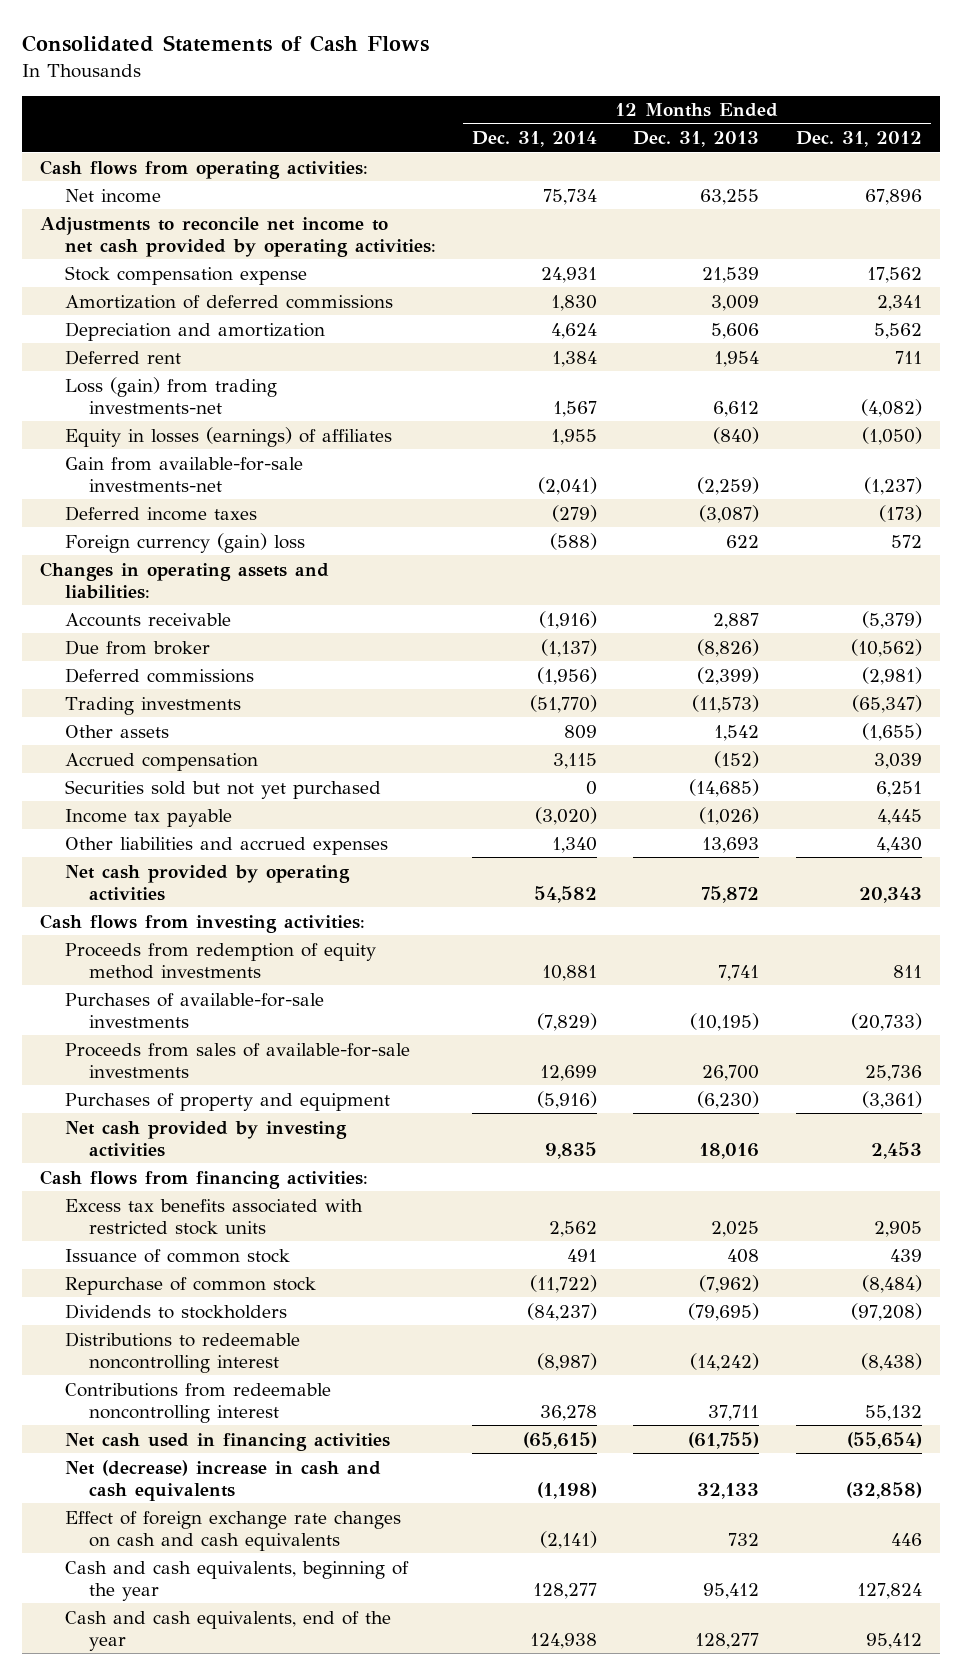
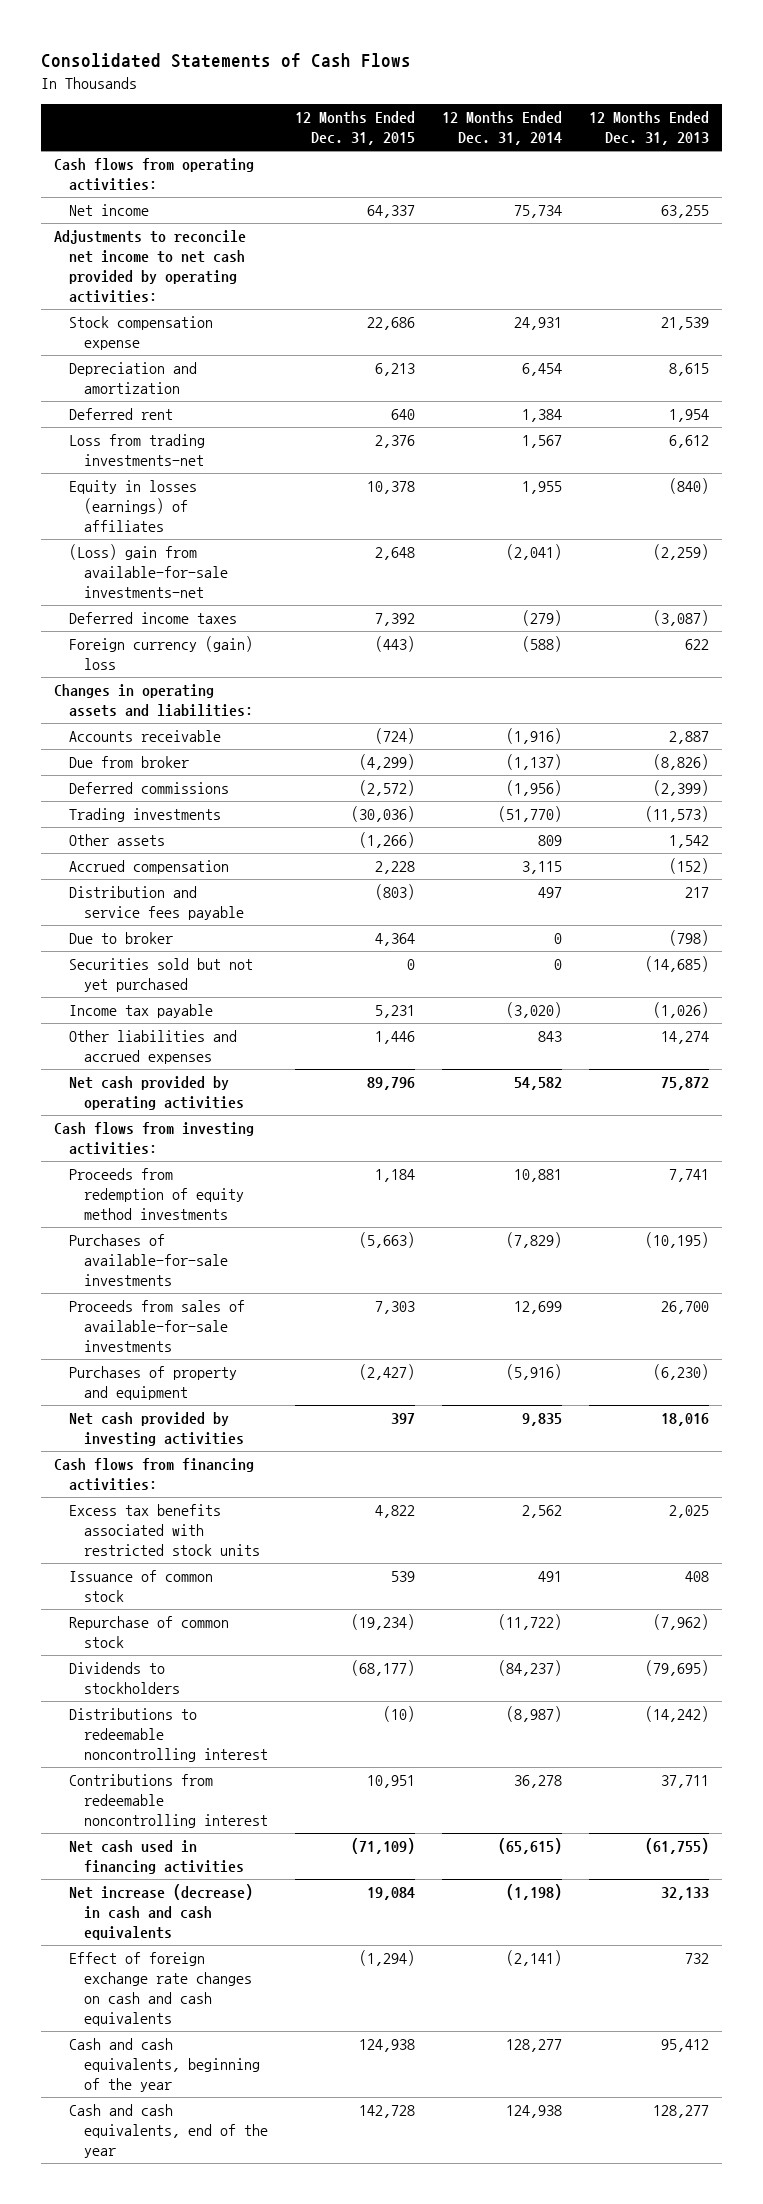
- | 12 Months Ended Dec. 31, 2014 | 12 Months Ended Dec. 31, 2013 | 12 Months Ended Dec. 31, 2012
+ | 12 Months Ended Dec. 31, 2015 | 12 Months Ended Dec. 31, 2014 | 12 Months Ended Dec. 31, 2013
- Amortization of deferred commissions | 1,830 | 3,009 | 2,341
- Depreciation and amortization | 4,624 | 5,606 | 5,562
+ Depreciation and amortization | 6,213 | 6,454 | 8,615
- Loss (gain) from trading investments-net | 1,567 | 6,612 | (4,082)
+ Loss from trading investments-net | 2,376 | 1,567 | 6,612
- Gain from available-for-sale investments-net | (2,041) | (2,259) | (1,237)
+ (Loss) gain from available-for-sale investments-net | 2,648 | (2,041) | (2,259)
+ Distribution and service fees payable | (803) | 497 | 217
+ Due to broker | 4,364 | 0 | (798)
- Other liabilities and accrued expenses | 1,340 | 13,693 | 4,430
+ Other liabilities and accrued expenses | 1,446 | 843 | 14,274
- Net (decrease) increase in cash and cash equivalents | (1,198) | 32,133 | (32,858)
+ Net increase (decrease) in cash and cash equivalents | 19,084 | (1,198) | 32,133

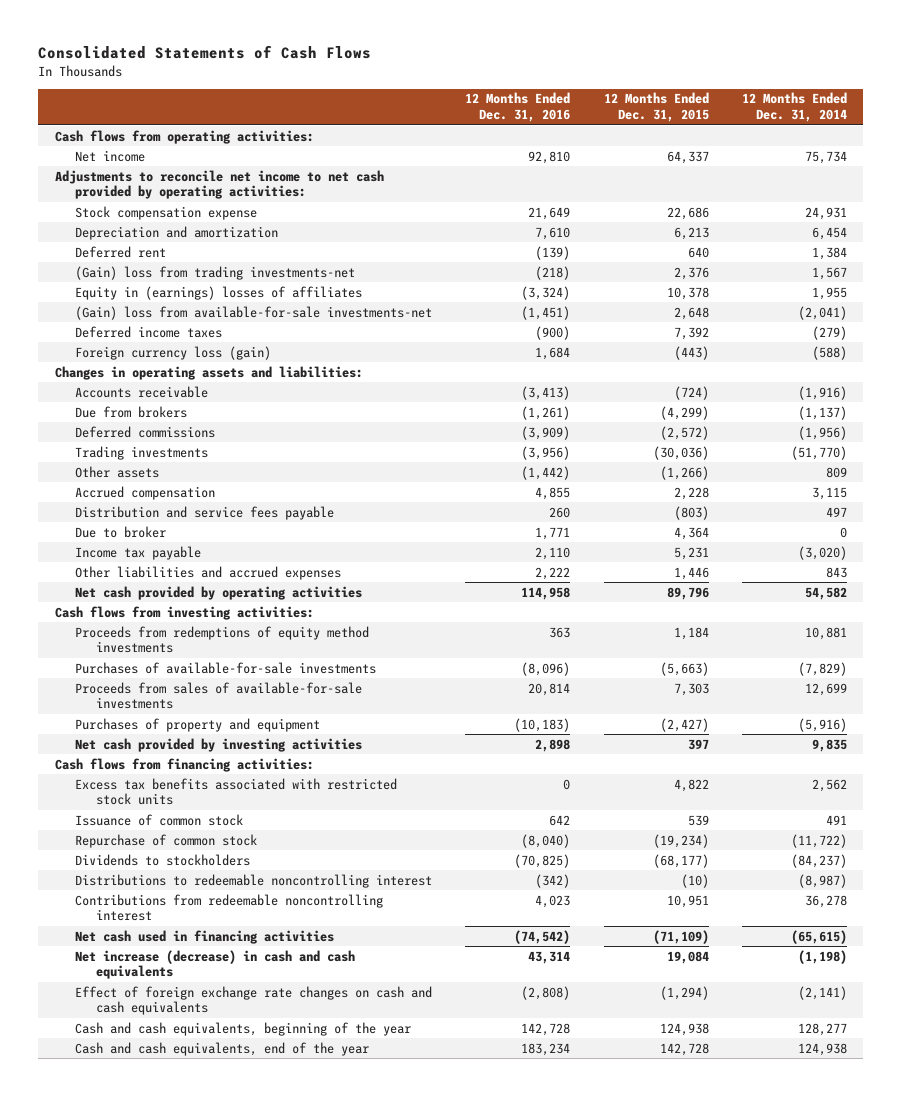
- | 12 Months Ended Dec. 31, 2015 | 12 Months Ended Dec. 31, 2014 | 12 Months Ended Dec. 31, 2013
+ | 12 Months Ended Dec. 31, 2016 | 12 Months Ended Dec. 31, 2015 | 12 Months Ended Dec. 31, 2014
- Loss from trading investments-net | 2,376 | 1,567 | 6,612
- Equity in losses (earnings) of affiliates | 10,378 | 1,955 | (840)
- (Loss) gain from available-for-sale investments-net | 2,648 | (2,041) | (2,259)
+ (Gain) loss from trading investments-net | (218) | 2,376 | 1,567
+ Equity in (earnings) losses of affiliates | (3,324) | 10,378 | 1,955
+ (Gain) loss from available-for-sale investments-net | (1,451) | 2,648 | (2,041)
- Foreign currency (gain) loss | (443) | (588) | 622
+ Foreign currency loss (gain) | 1,684 | (443) | (588)
- Due from broker | (4,299) | (1,137) | (8,826)
+ Due from brokers | (1,261) | (4,299) | (1,137)
- Securities sold but not yet purchased | 0 | 0 | (14,685)
- Proceeds from redemption of equity method investments | 1,184 | 10,881 | 7,741
+ Proceeds from redemptions of equity method investments | 363 | 1,184 | 10,881

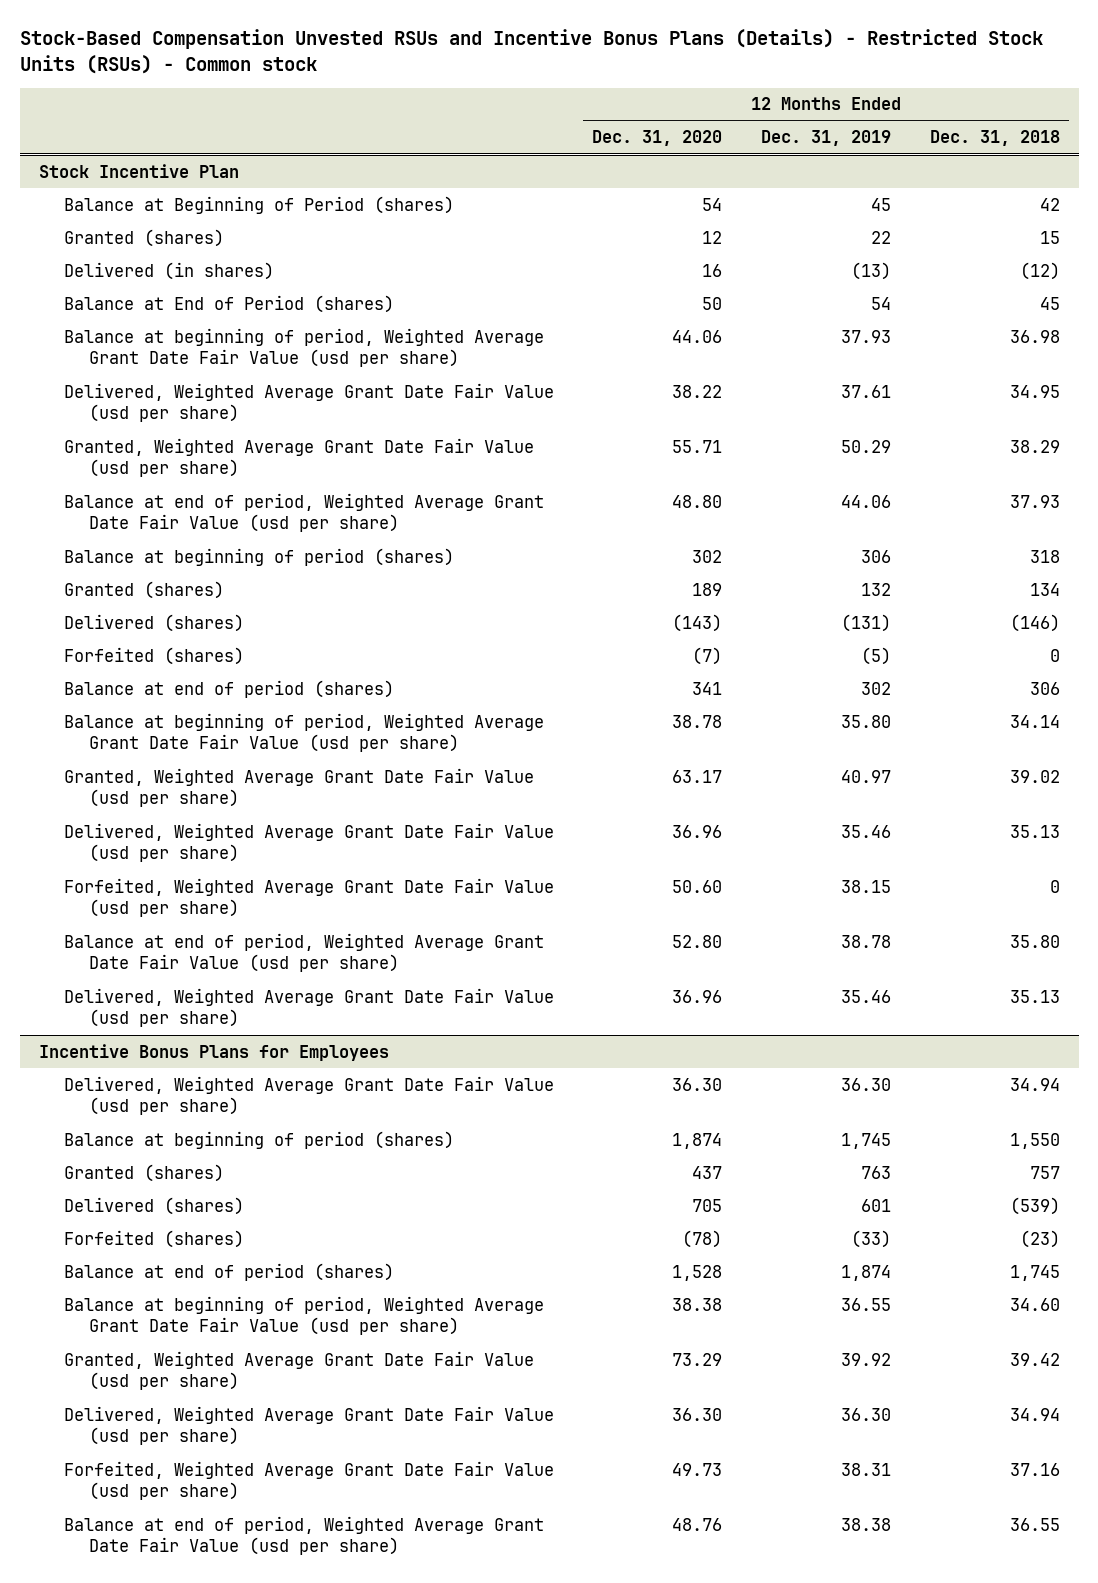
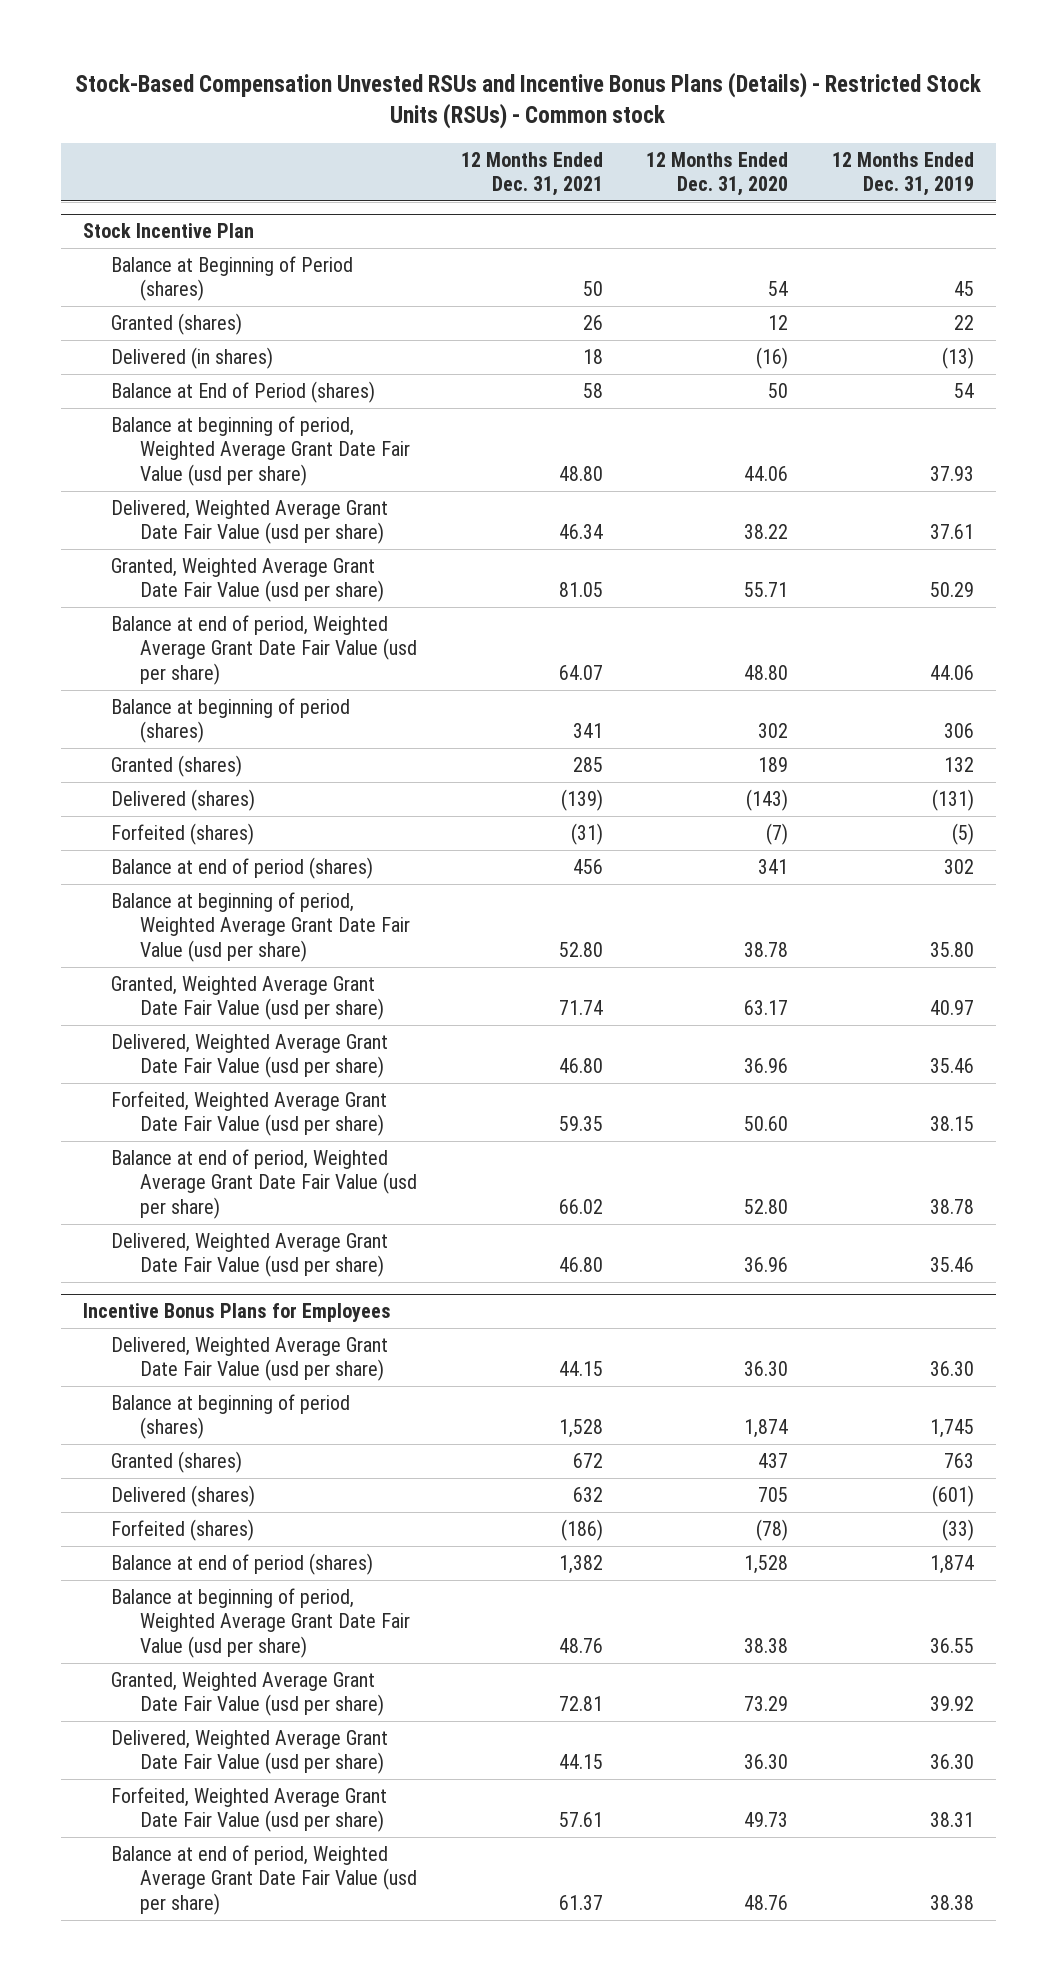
- | 12 Months Ended Dec. 31, 2020 | 12 Months Ended Dec. 31, 2019 | 12 Months Ended Dec. 31, 2018
+ | 12 Months Ended Dec. 31, 2021 | 12 Months Ended Dec. 31, 2020 | 12 Months Ended Dec. 31, 2019
@ Stock Incentive Plan
- Delivered (in shares) | 16 | (13) | (12)
+ Delivered (in shares) | 18 | (16) | (13)
@ Incentive Bonus Plans for Employees
- Delivered (shares) | 705 | 601 | (539)
+ Delivered (shares) | 632 | 705 | (601)

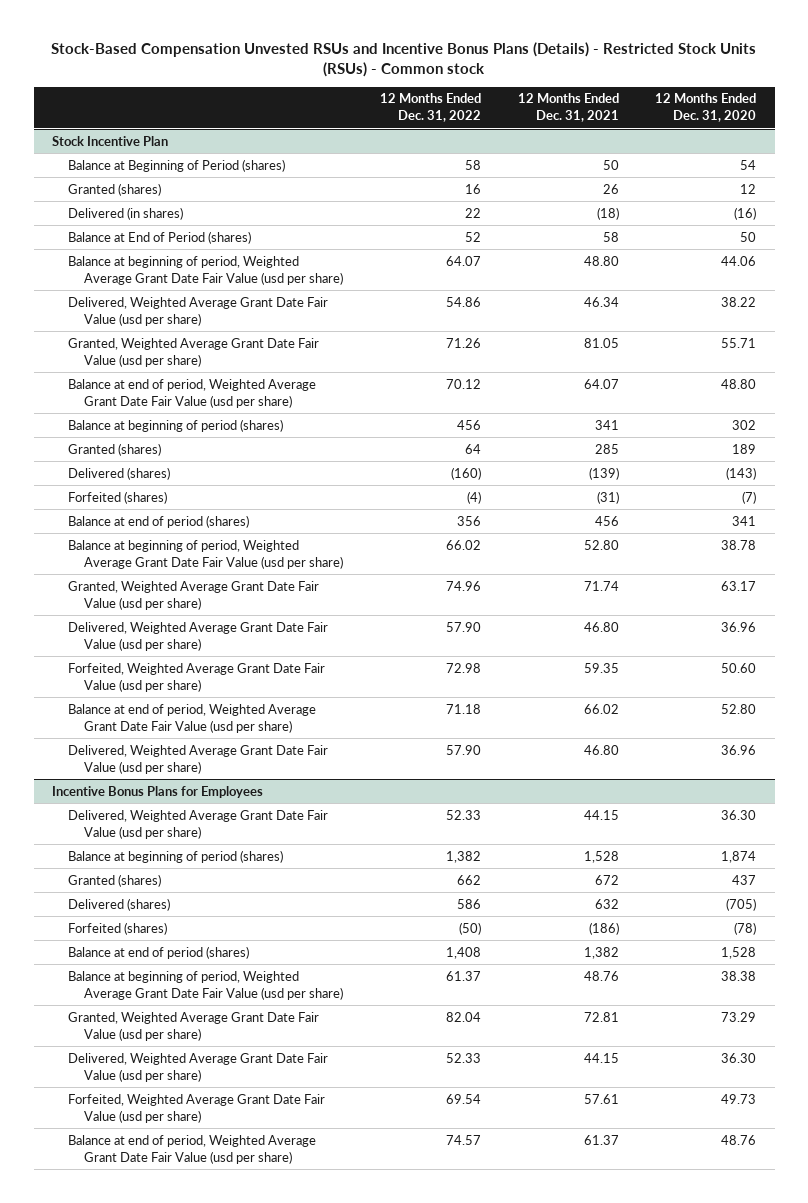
- | 12 Months Ended Dec. 31, 2021 | 12 Months Ended Dec. 31, 2020 | 12 Months Ended Dec. 31, 2019
+ | 12 Months Ended Dec. 31, 2022 | 12 Months Ended Dec. 31, 2021 | 12 Months Ended Dec. 31, 2020
@ Stock Incentive Plan
- Delivered (in shares) | 18 | (16) | (13)
+ Delivered (in shares) | 22 | (18) | (16)
@ Incentive Bonus Plans for Employees
- Delivered (shares) | 632 | 705 | (601)
+ Delivered (shares) | 586 | 632 | (705)

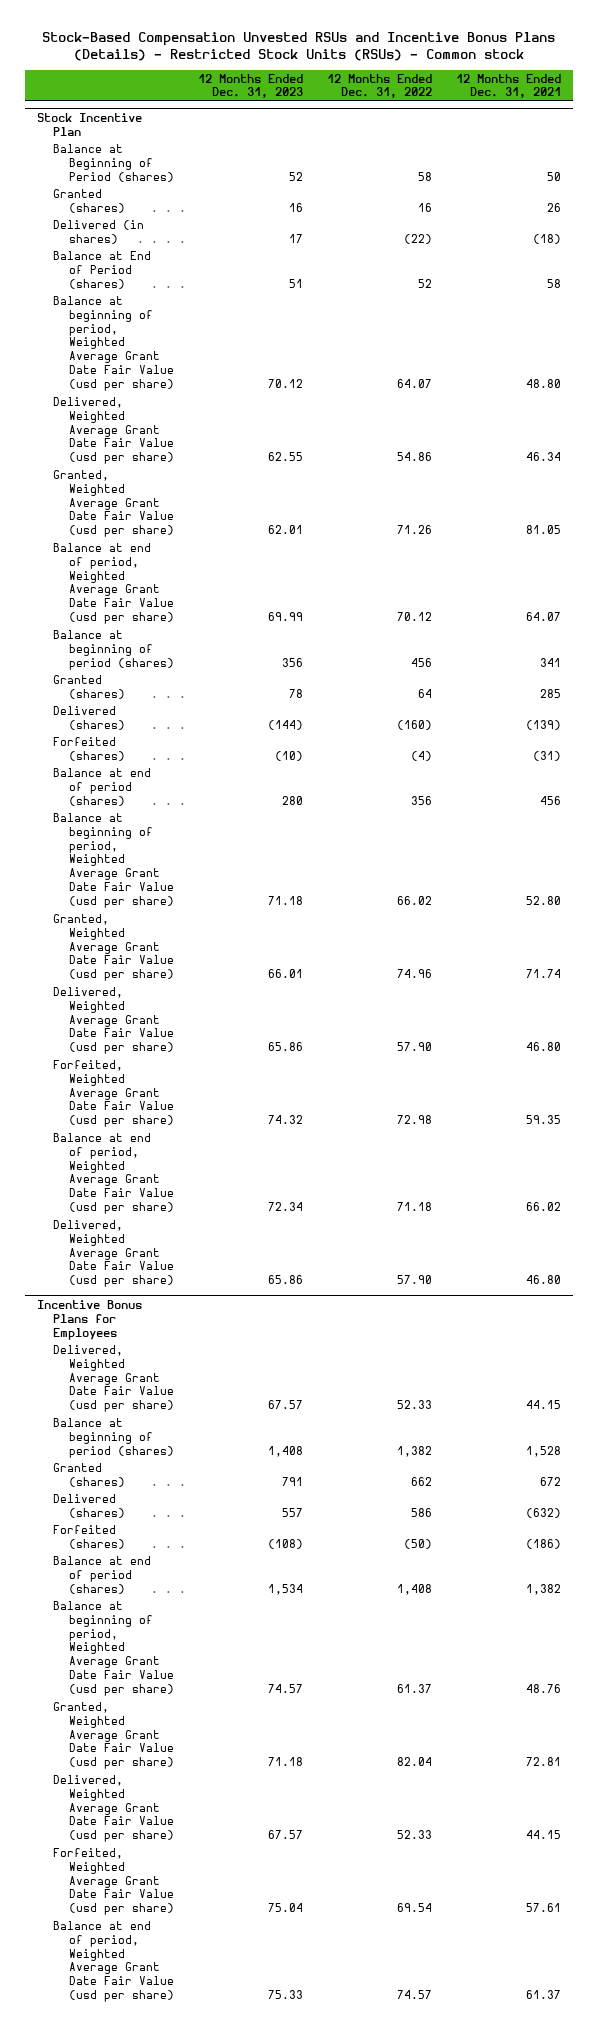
- | 12 Months Ended Dec. 31, 2022 | 12 Months Ended Dec. 31, 2021 | 12 Months Ended Dec. 31, 2020
+ | 12 Months Ended Dec. 31, 2023 | 12 Months Ended Dec. 31, 2022 | 12 Months Ended Dec. 31, 2021
@ Stock Incentive Plan
- Delivered (in shares) | 22 | (18) | (16)
+ Delivered (in shares) | 17 | (22) | (18)
@ Incentive Bonus Plans for Employees
- Delivered (shares) | 586 | 632 | (705)
+ Delivered (shares) | 557 | 586 | (632)

